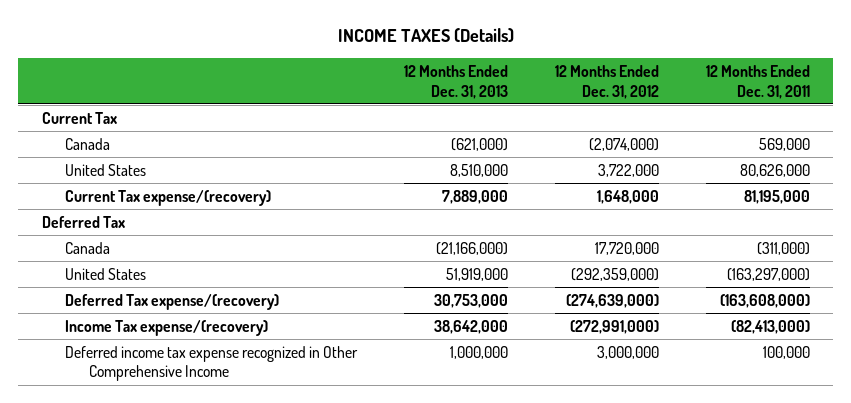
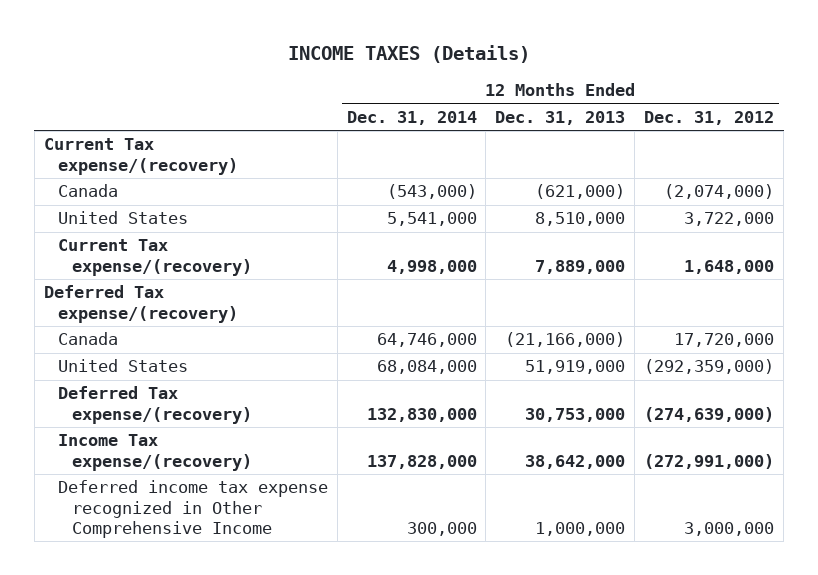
- | 12 Months Ended Dec. 31, 2013 | 12 Months Ended Dec. 31, 2012 | 12 Months Ended Dec. 31, 2011
+ | 12 Months Ended Dec. 31, 2014 | 12 Months Ended Dec. 31, 2013 | 12 Months Ended Dec. 31, 2012
- Current Tax
+ Current Tax expense/(recovery)
- Deferred Tax
+ Deferred Tax expense/(recovery)

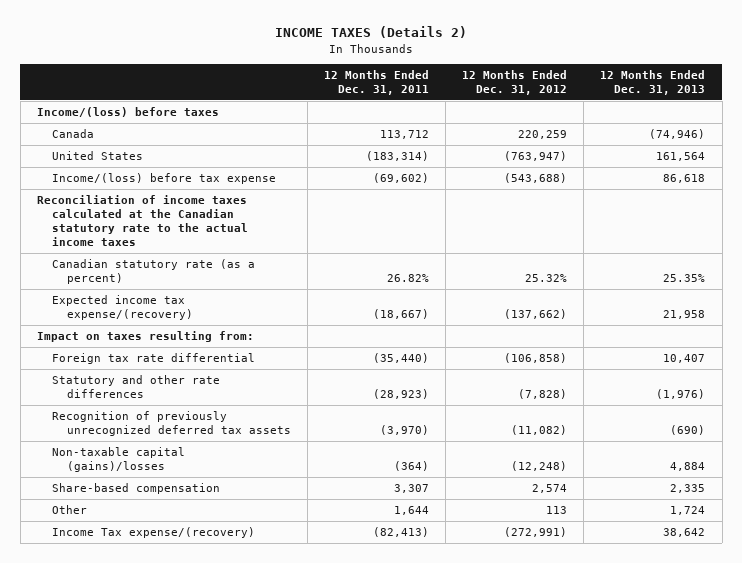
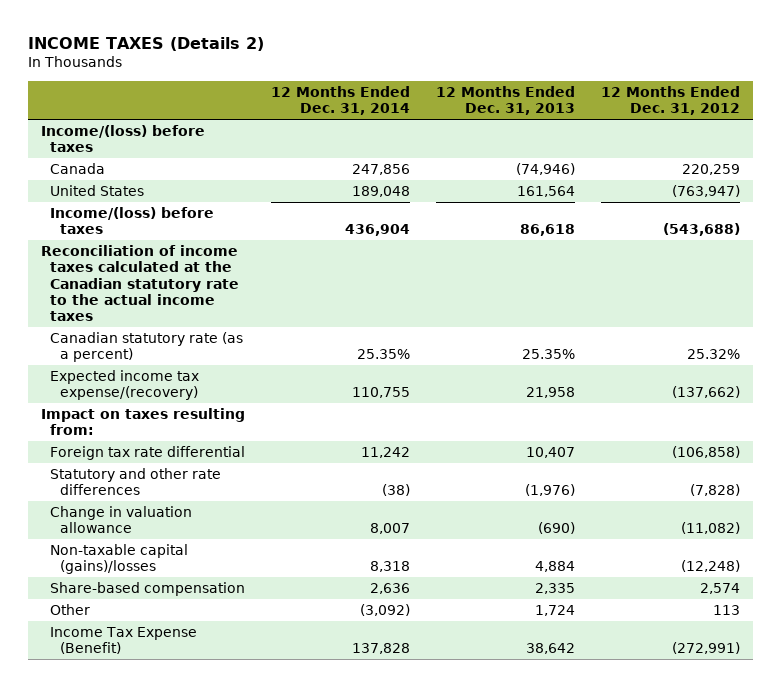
- | 12 Months Ended Dec. 31, 2011 | 12 Months Ended Dec. 31, 2012 | 12 Months Ended Dec. 31, 2013
+ | 12 Months Ended Dec. 31, 2014 | 12 Months Ended Dec. 31, 2013 | 12 Months Ended Dec. 31, 2012
- Income/(loss) before tax expense | (69,602) | (543,688) | 86,618
+ Income/(loss) before taxes | 436,904 | 86,618 | (543,688)
- Recognition of previously unrecognized deferred tax assets | (3,970) | (11,082) | (690)
+ Change in valuation allowance | 8,007 | (690) | (11,082)
- Income Tax expense/(recovery) | (82,413) | (272,991) | 38,642
+ Income Tax Expense (Benefit) | 137,828 | 38,642 | (272,991)

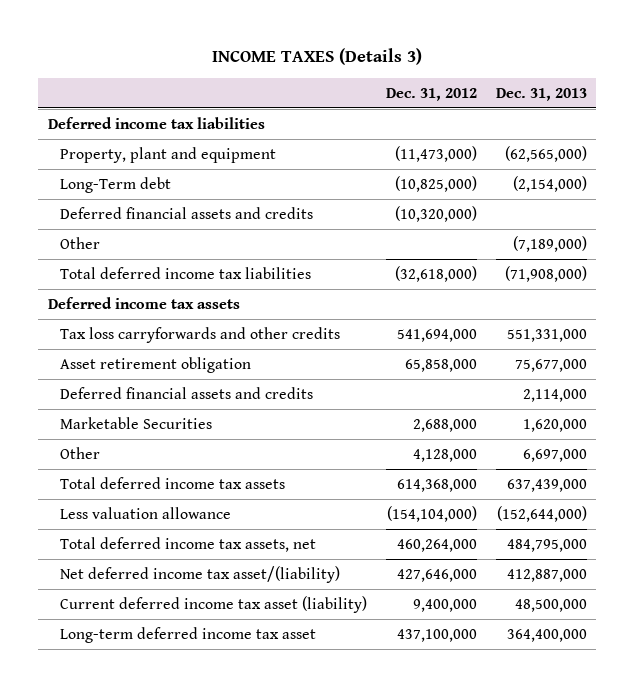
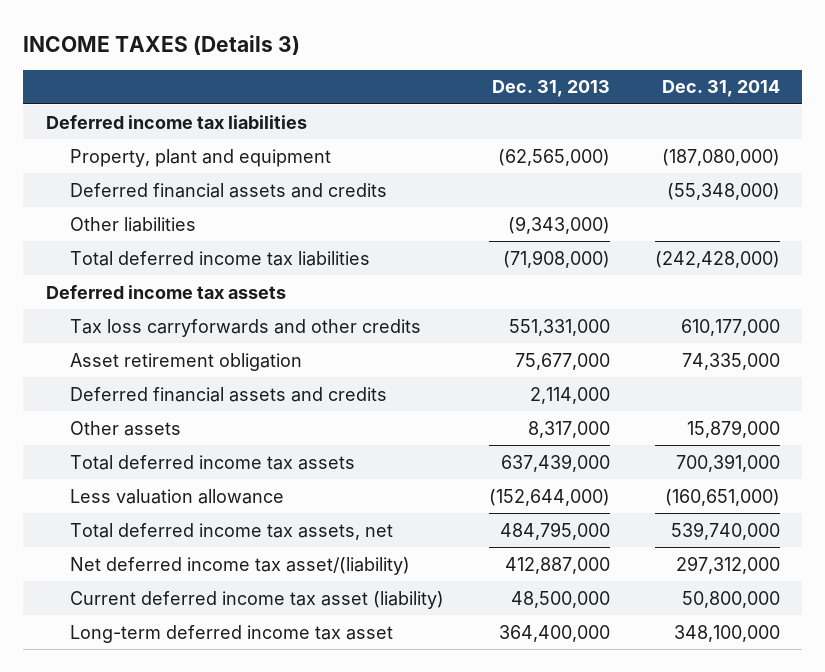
- | Dec. 31, 2012 | Dec. 31, 2013
+ | Dec. 31, 2013 | Dec. 31, 2014
- Long-Term debt | (10,825,000) | (2,154,000)
- Other | | (7,189,000)
+ Other liabilities | (9,343,000) |
- Marketable Securities | 2,688,000 | 1,620,000
- Other | 4,128,000 | 6,697,000
+ Other assets | 8,317,000 | 15,879,000

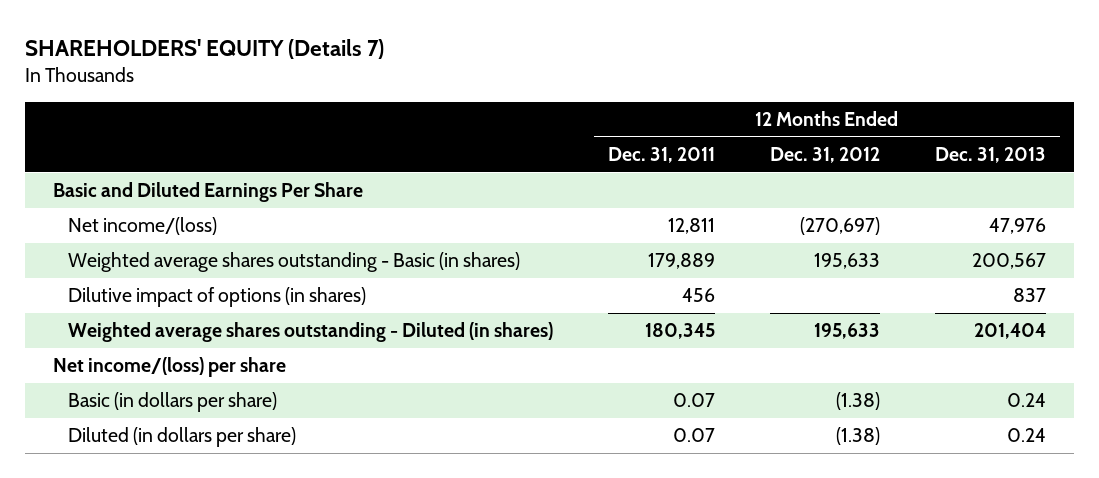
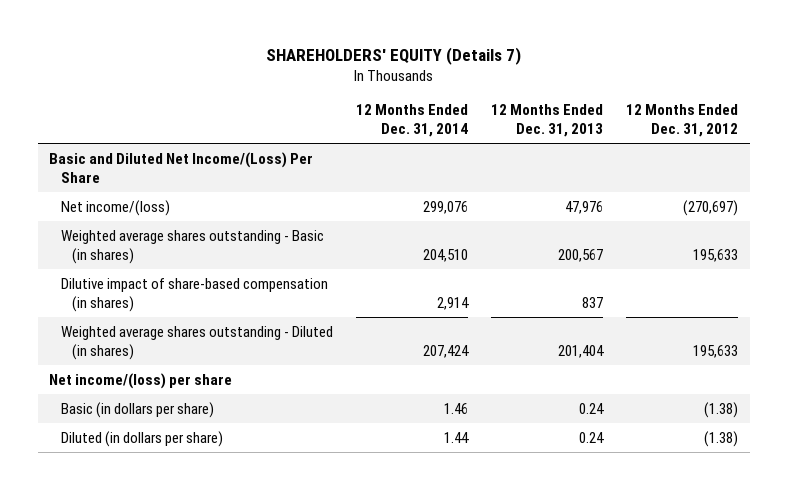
- | 12 Months Ended Dec. 31, 2011 | 12 Months Ended Dec. 31, 2012 | 12 Months Ended Dec. 31, 2013
+ | 12 Months Ended Dec. 31, 2014 | 12 Months Ended Dec. 31, 2013 | 12 Months Ended Dec. 31, 2012
- Basic and Diluted Earnings Per Share
+ Basic and Diluted Net Income/(Loss) Per Share
- Dilutive impact of options (in shares) | 456 | | 837
+ Dilutive impact of share-based compensation (in shares) | 2,914 | 837 |

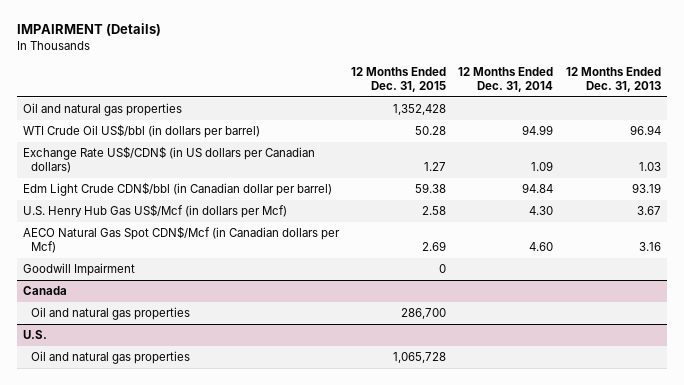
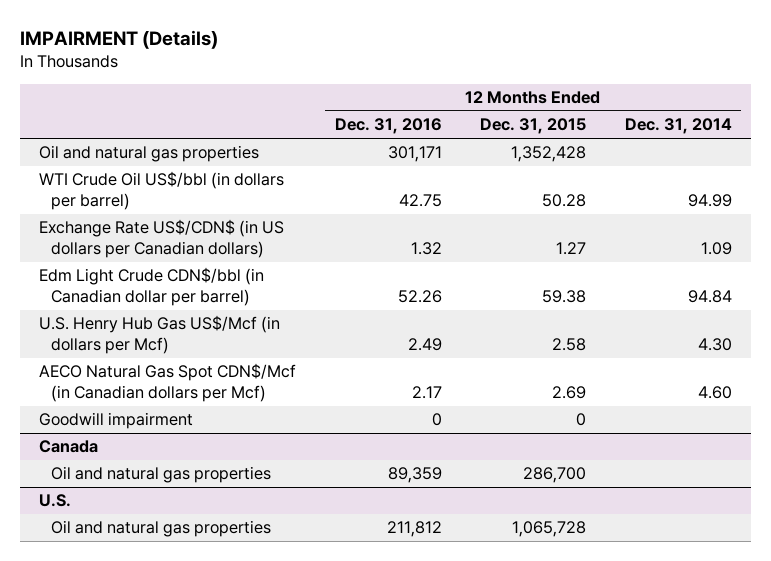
- | 12 Months Ended Dec. 31, 2015 | 12 Months Ended Dec. 31, 2014 | 12 Months Ended Dec. 31, 2013
+ | 12 Months Ended Dec. 31, 2016 | 12 Months Ended Dec. 31, 2015 | 12 Months Ended Dec. 31, 2014
- Goodwill Impairment | 0 | |
+ Goodwill impairment | 0 | 0 |

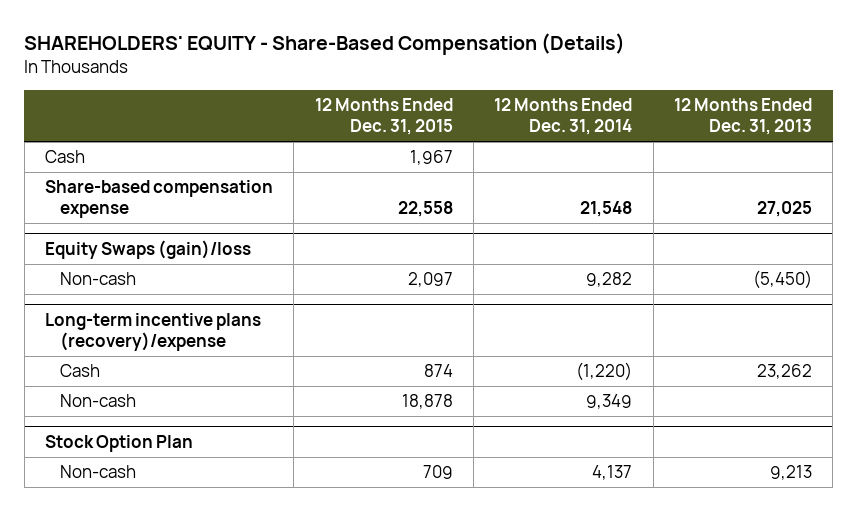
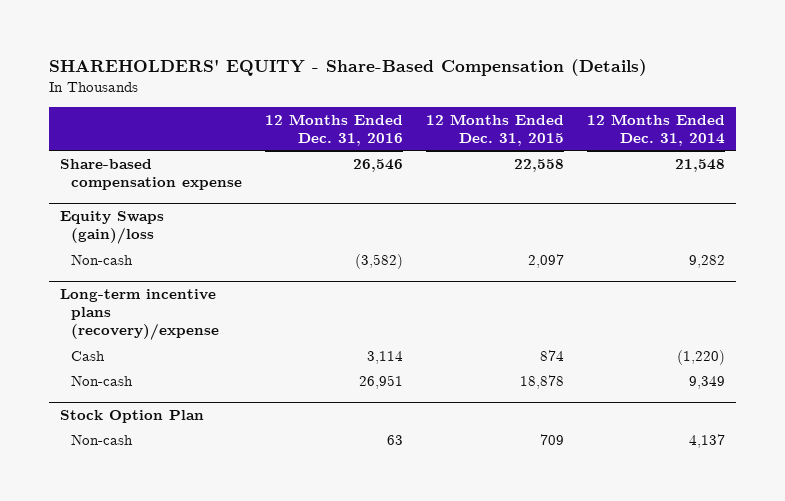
- | 12 Months Ended Dec. 31, 2015 | 12 Months Ended Dec. 31, 2014 | 12 Months Ended Dec. 31, 2013
+ | 12 Months Ended Dec. 31, 2016 | 12 Months Ended Dec. 31, 2015 | 12 Months Ended Dec. 31, 2014
- Cash | 1,967 | |

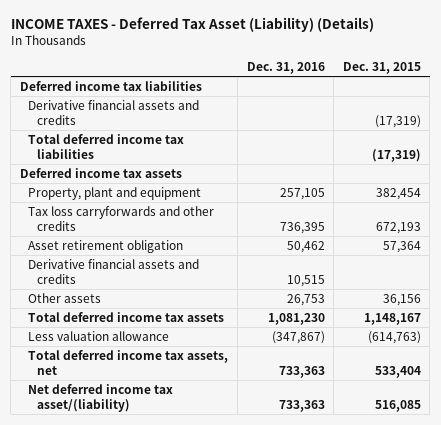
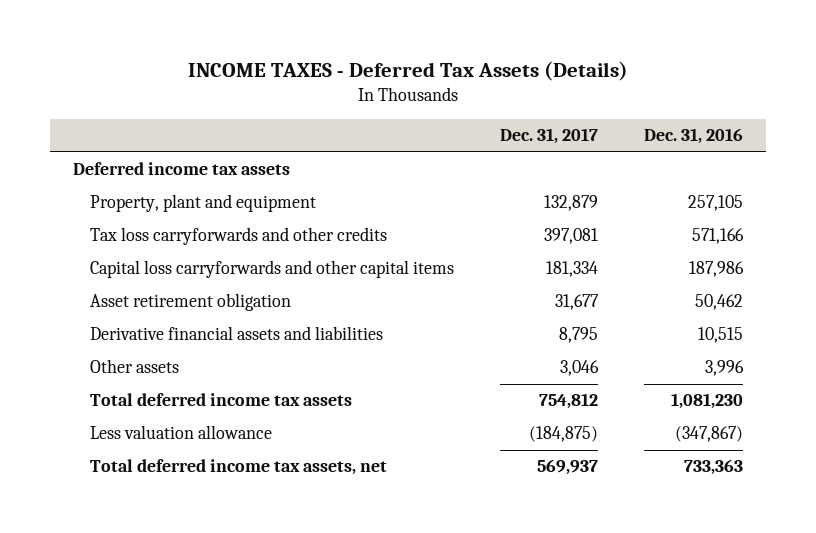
- INCOME TAXES - Deferred Tax Asset (Liability) (Details)
+ INCOME TAXES - Deferred Tax Assets (Details)
- | Dec. 31, 2016 | Dec. 31, 2015
+ | Dec. 31, 2017 | Dec. 31, 2016
- Deferred income tax liabilities
- Derivative financial assets and credits | | (17,319)
- Total deferred income tax liabilities | | (17,319)
- Tax loss carryforwards and other credits | 736,395 | 672,193
+ Tax loss carryforwards and other credits | 397,081 | 571,166
+ Capital loss carryforwards and other capital items | 181,334 | 187,986
- Derivative financial assets and credits | 10,515 |
- Other assets | 26,753 | 36,156
+ Derivative financial assets and liabilities | 8,795 | 10,515
+ Other assets | 3,046 | 3,996
- Net deferred income tax asset/(liability) | 733,363 | 516,085

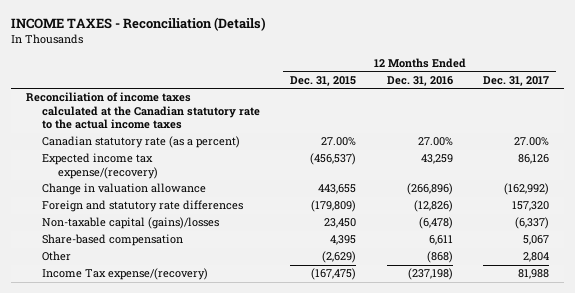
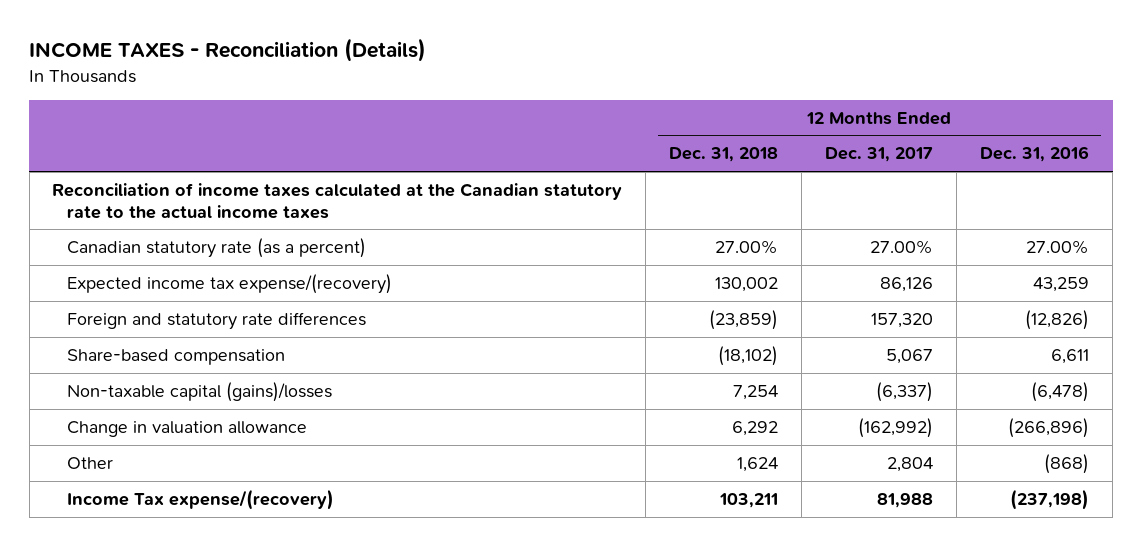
- | 12 Months Ended Dec. 31, 2015 | 12 Months Ended Dec. 31, 2016 | 12 Months Ended Dec. 31, 2017
+ | 12 Months Ended Dec. 31, 2018 | 12 Months Ended Dec. 31, 2017 | 12 Months Ended Dec. 31, 2016
moved down: Non-taxable capital (gains)/losses | 7,254 | (6,337) | (6,478)
moved down: Change in valuation allowance | 6,292 | (162,992) | (266,896)

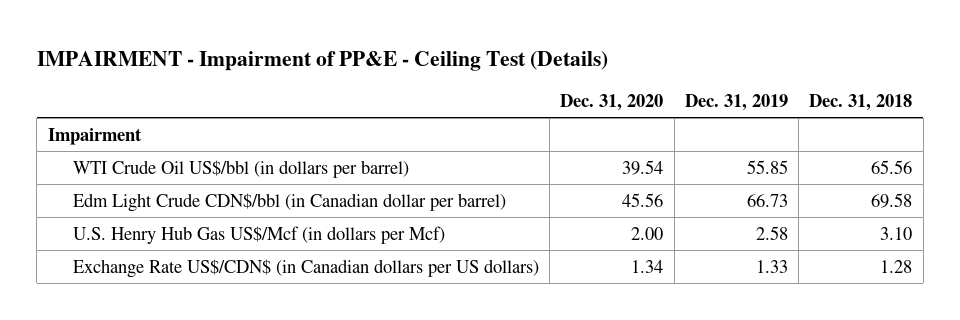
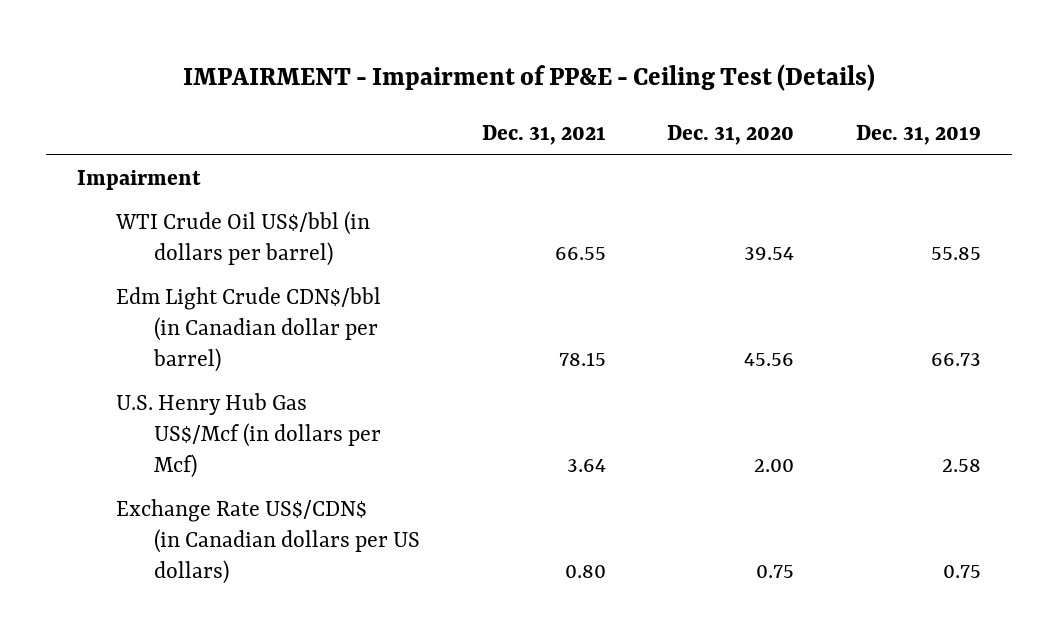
- | Dec. 31, 2020 | Dec. 31, 2019 | Dec. 31, 2018
+ | Dec. 31, 2021 | Dec. 31, 2020 | Dec. 31, 2019
- Exchange Rate US$/CDN$ (in Canadian dollars per US dollars) | 1.34 | 1.33 | 1.28
+ Exchange Rate US$/CDN$ (in Canadian dollars per US dollars) | 0.80 | 0.75 | 0.75

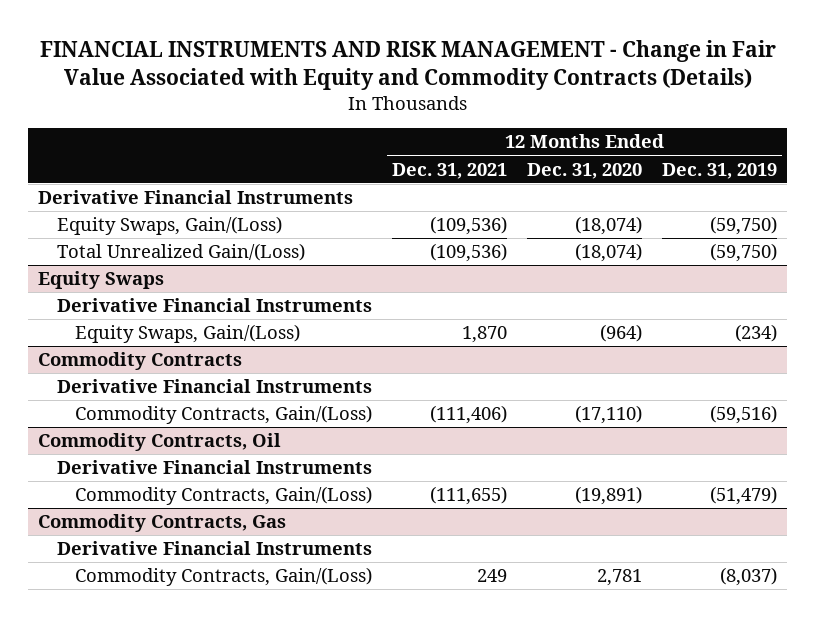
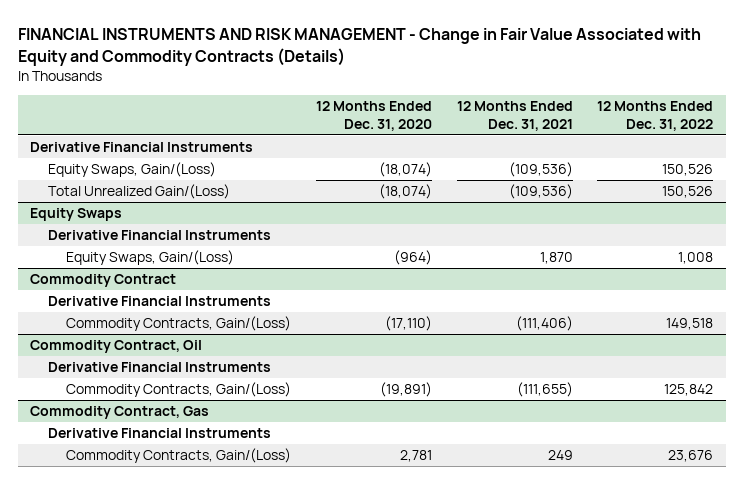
- | 12 Months Ended Dec. 31, 2021 | 12 Months Ended Dec. 31, 2020 | 12 Months Ended Dec. 31, 2019
+ | 12 Months Ended Dec. 31, 2020 | 12 Months Ended Dec. 31, 2021 | 12 Months Ended Dec. 31, 2022
- Commodity Contracts
+ Commodity Contract
- Commodity Contracts, Oil
+ Commodity Contract, Oil
- Commodity Contracts, Gas
+ Commodity Contract, Gas

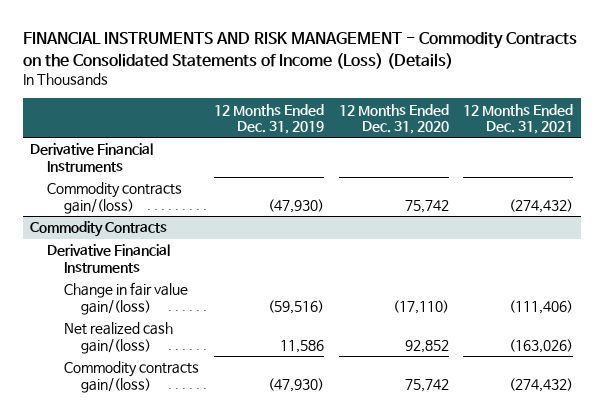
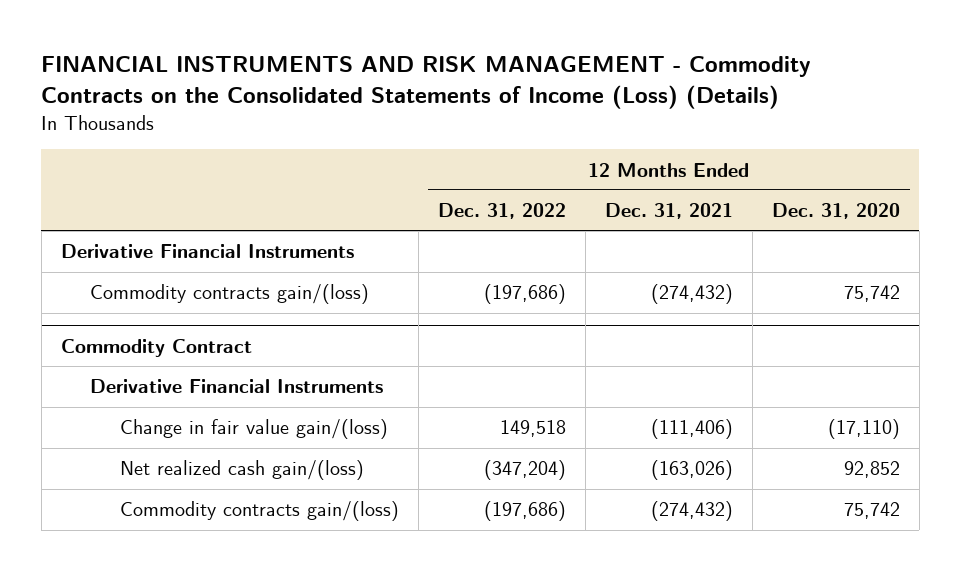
- | 12 Months Ended Dec. 31, 2019 | 12 Months Ended Dec. 31, 2020 | 12 Months Ended Dec. 31, 2021
+ | 12 Months Ended Dec. 31, 2022 | 12 Months Ended Dec. 31, 2021 | 12 Months Ended Dec. 31, 2020
- Commodity Contracts
+ Commodity Contract

